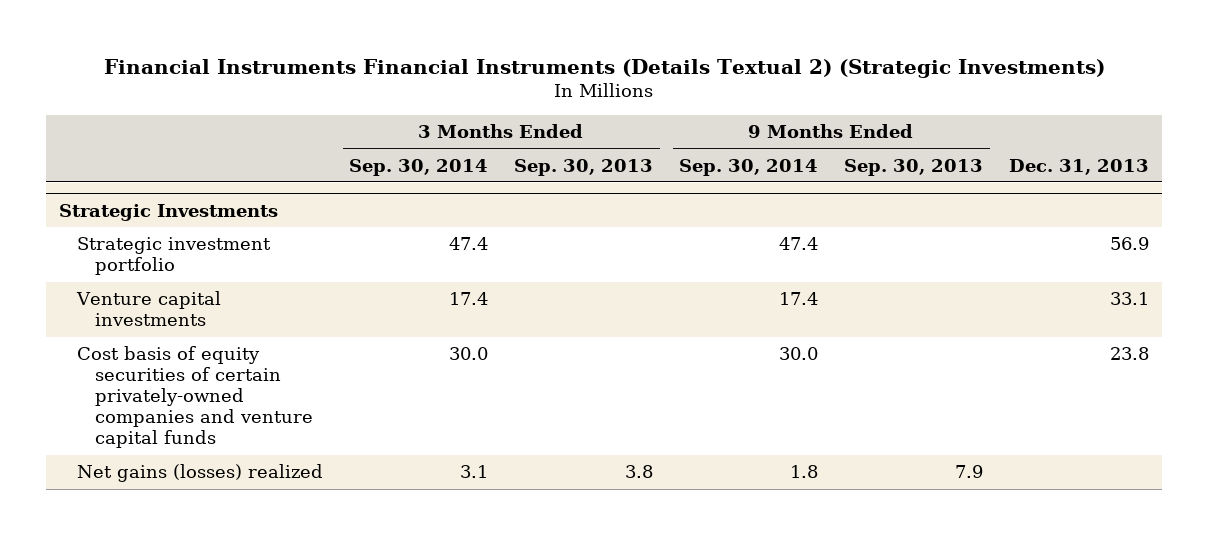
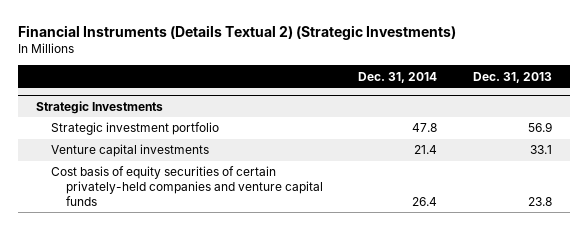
- Financial Instruments Financial Instruments (Details Textual 2) (Strategic Investments)
+ Financial Instruments (Details Textual 2) (Strategic Investments)
- | 3 Months Ended Sep. 30, 2014 | 3 Months Ended Sep. 30, 2013 | 9 Months Ended Sep. 30, 2014 | 9 Months Ended Sep. 30, 2013 | Dec. 31, 2013
+ | Dec. 31, 2014 | Dec. 31, 2013
@ Strategic Investments
- Cost basis of equity securities of certain privately-owned companies and venture capital funds | 30.0 | | 30.0 | | 23.8
- Net gains (losses) realized | 3.1 | 3.8 | 1.8 | 7.9 |
+ Cost basis of equity securities of certain privately-held companies and venture capital funds | 26.4 | 23.8

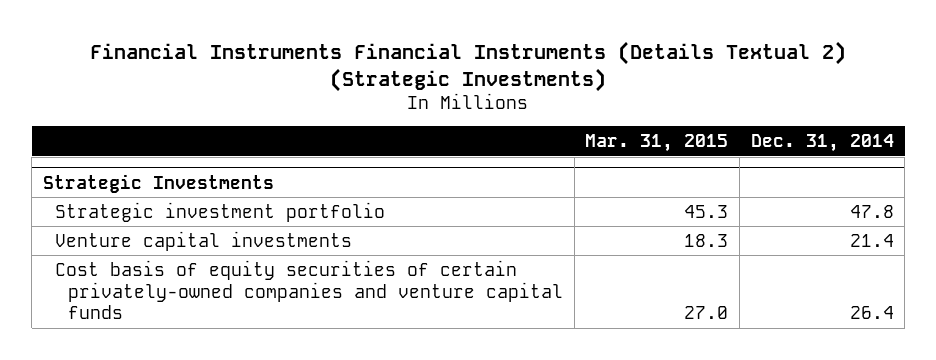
- Financial Instruments (Details Textual 2) (Strategic Investments)
+ Financial Instruments Financial Instruments (Details Textual 2) (Strategic Investments)
- | Dec. 31, 2014 | Dec. 31, 2013
+ | Mar. 31, 2015 | Dec. 31, 2014
@ Strategic Investments
- Cost basis of equity securities of certain privately-held companies and venture capital funds | 26.4 | 23.8
+ Cost basis of equity securities of certain privately-owned companies and venture capital funds | 27.0 | 26.4

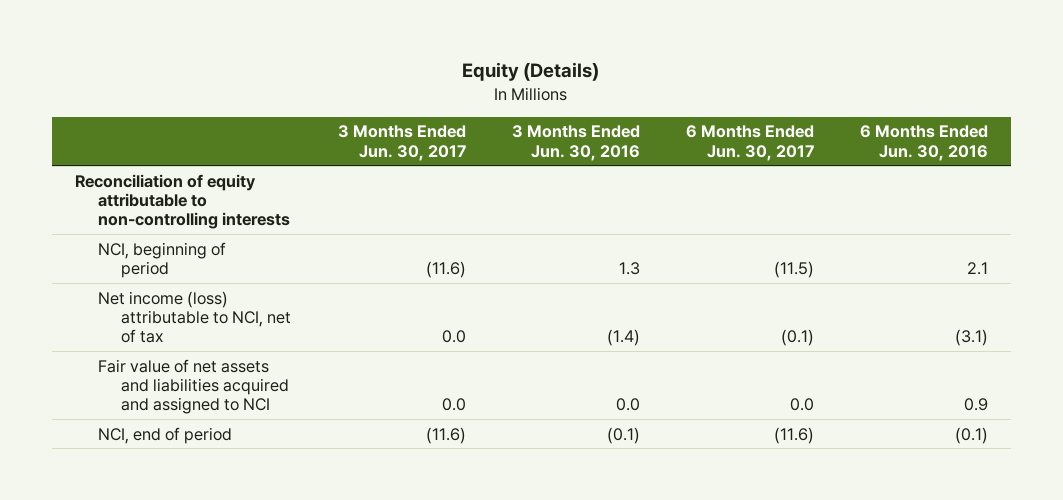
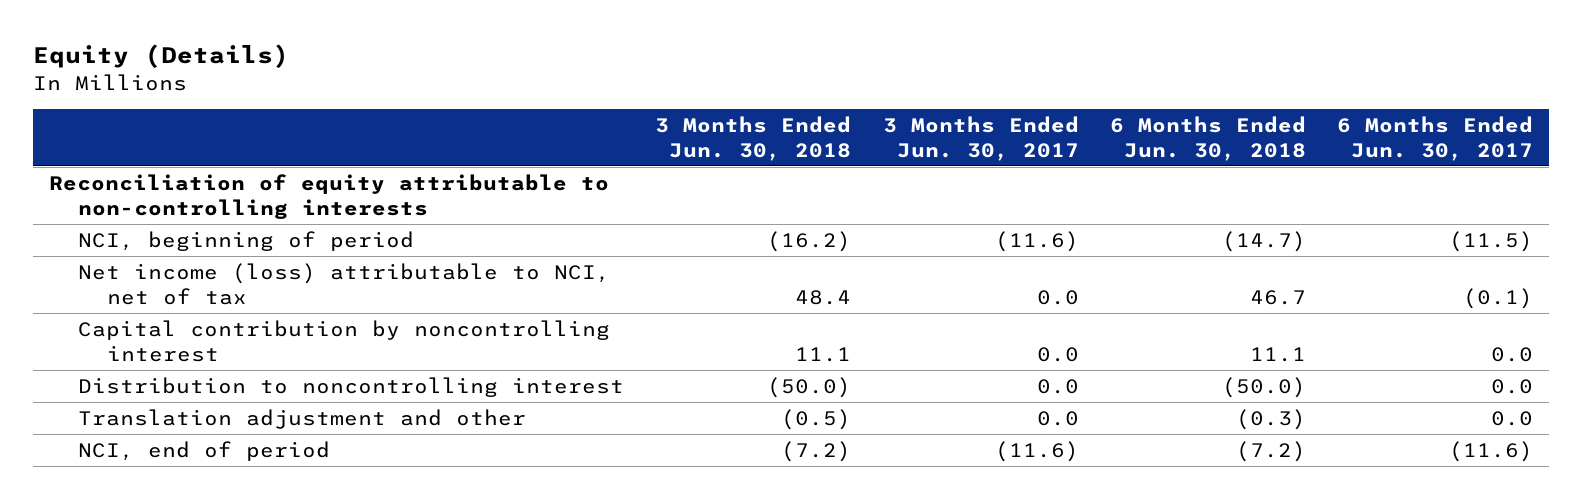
- | 3 Months Ended Jun. 30, 2017 | 3 Months Ended Jun. 30, 2016 | 6 Months Ended Jun. 30, 2017 | 6 Months Ended Jun. 30, 2016
+ | 3 Months Ended Jun. 30, 2018 | 3 Months Ended Jun. 30, 2017 | 6 Months Ended Jun. 30, 2018 | 6 Months Ended Jun. 30, 2017
- Fair value of net assets and liabilities acquired and assigned to NCI | 0.0 | 0.0 | 0.0 | 0.9
+ Capital contribution by noncontrolling interest | 11.1 | 0.0 | 11.1 | 0.0
+ Distribution to noncontrolling interest | (50.0) | 0.0 | (50.0) | 0.0
+ Translation adjustment and other | (0.5) | 0.0 | (0.3) | 0.0

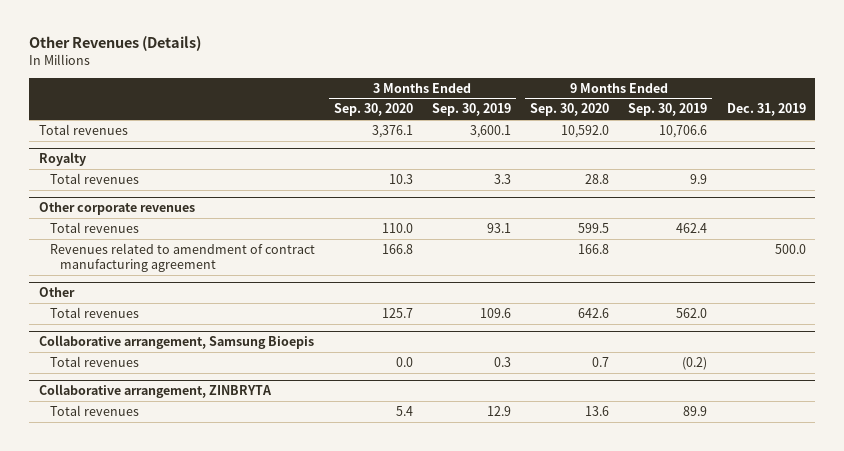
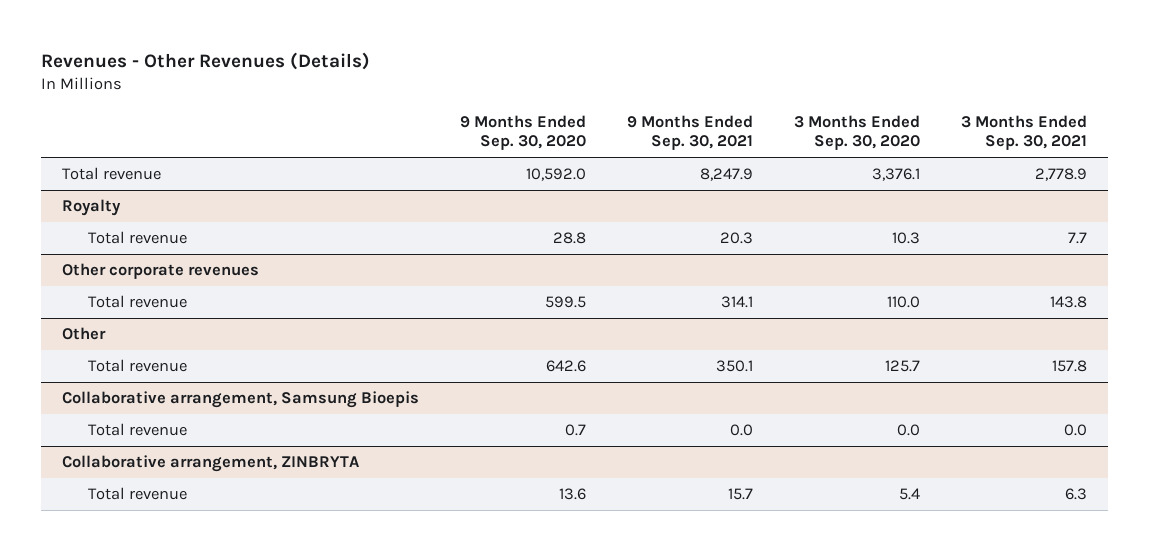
- Other Revenues (Details)
+ Revenues - Other Revenues (Details)
- | 3 Months Ended Sep. 30, 2020 | 3 Months Ended Sep. 30, 2019 | 9 Months Ended Sep. 30, 2020 | 9 Months Ended Sep. 30, 2019 | Dec. 31, 2019
+ | 9 Months Ended Sep. 30, 2020 | 9 Months Ended Sep. 30, 2021 | 3 Months Ended Sep. 30, 2020 | 3 Months Ended Sep. 30, 2021
- Total revenues | 3,376.1 | 3,600.1 | 10,592.0 | 10,706.6 |
+ Total revenue | 10,592.0 | 8,247.9 | 3,376.1 | 2,778.9
@ Royalty
- Total revenues | 10.3 | 3.3 | 28.8 | 9.9 |
+ Total revenue | 28.8 | 20.3 | 10.3 | 7.7
@ Other corporate revenues
- Total revenues | 110.0 | 93.1 | 599.5 | 462.4 |
- Revenues related to amendment of contract manufacturing agreement | 166.8 | | 166.8 | | 500.0
+ Total revenue | 599.5 | 314.1 | 110.0 | 143.8
@ Other
- Total revenues | 125.7 | 109.6 | 642.6 | 562.0 |
+ Total revenue | 642.6 | 350.1 | 125.7 | 157.8
@ Collaborative arrangement, Samsung Bioepis
- Total revenues | 0.0 | 0.3 | 0.7 | (0.2) |
+ Total revenue | 0.7 | 0.0 | 0.0 | 0.0
@ Collaborative arrangement, ZINBRYTA
- Total revenues | 5.4 | 12.9 | 13.6 | 89.9 |
+ Total revenue | 13.6 | 15.7 | 5.4 | 6.3

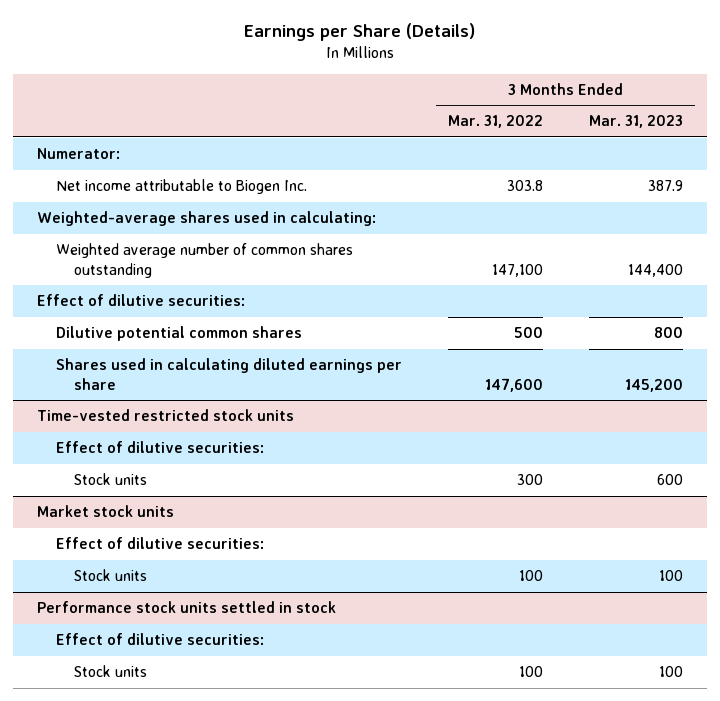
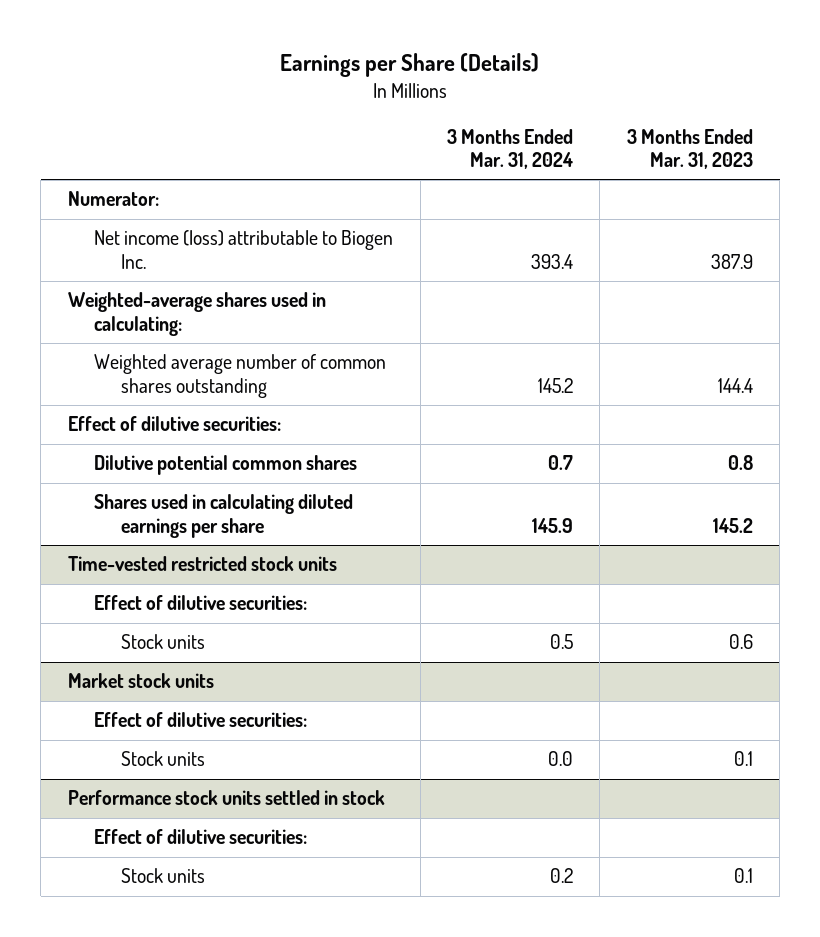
- | 3 Months Ended Mar. 31, 2022 | 3 Months Ended Mar. 31, 2023
+ | 3 Months Ended Mar. 31, 2024 | 3 Months Ended Mar. 31, 2023
- Net income attributable to Biogen Inc. | 303.8 | 387.9
+ Net income (loss) attributable to Biogen Inc. | 393.4 | 387.9
- Weighted average number of common shares outstanding | 147,100 | 144,400
+ Weighted average number of common shares outstanding | 145.2 | 144.4
- Dilutive potential common shares | 500 | 800
- Shares used in calculating diluted earnings per share | 147,600 | 145,200
+ Dilutive potential common shares | 0.7 | 0.8
+ Shares used in calculating diluted earnings per share | 145.9 | 145.2
@ Time-vested restricted stock units
- Stock units | 300 | 600
+ Stock units | 0.5 | 0.6
@ Market stock units
- Stock units | 100 | 100
+ Stock units | 0.0 | 0.1
@ Performance stock units settled in stock
- Stock units | 100 | 100
+ Stock units | 0.2 | 0.1

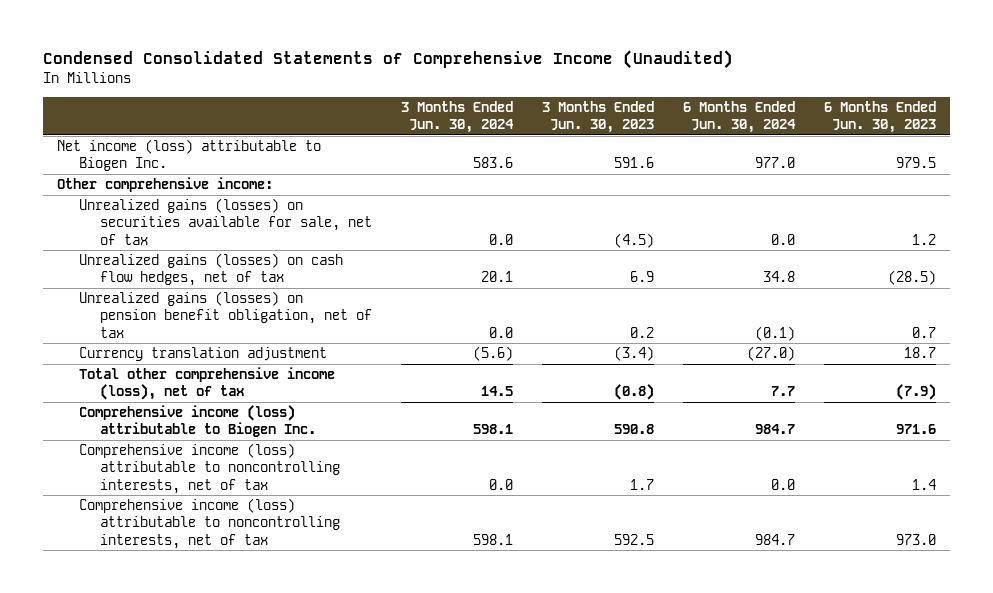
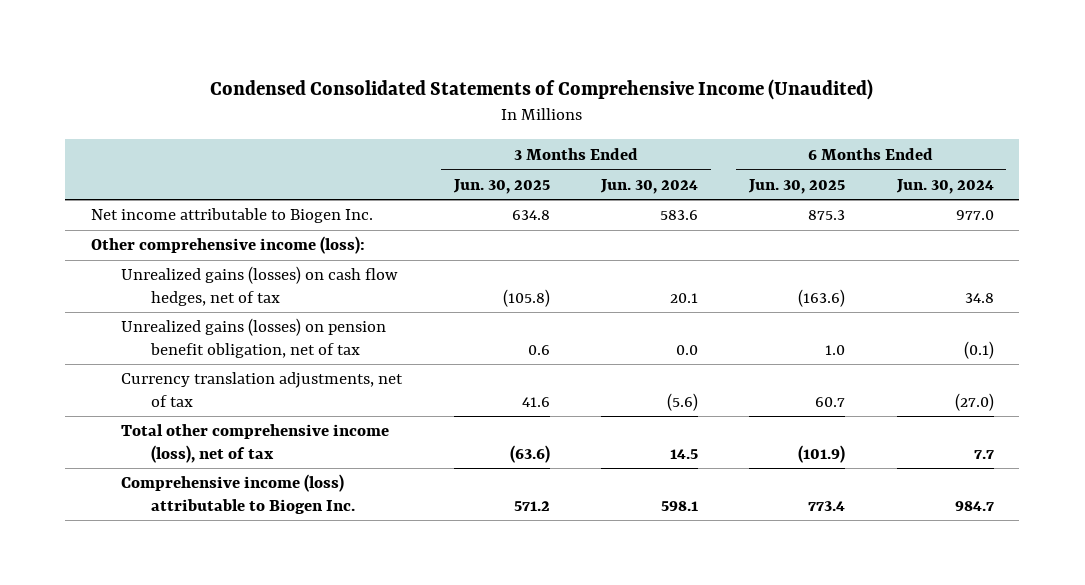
- | 3 Months Ended Jun. 30, 2024 | 3 Months Ended Jun. 30, 2023 | 6 Months Ended Jun. 30, 2024 | 6 Months Ended Jun. 30, 2023
+ | 3 Months Ended Jun. 30, 2025 | 3 Months Ended Jun. 30, 2024 | 6 Months Ended Jun. 30, 2025 | 6 Months Ended Jun. 30, 2024
- Net income (loss) attributable to Biogen Inc. | 583.6 | 591.6 | 977.0 | 979.5
- Other comprehensive income:
- Unrealized gains (losses) on securities available for sale, net of tax | 0.0 | (4.5) | 0.0 | 1.2
+ Net income attributable to Biogen Inc. | 634.8 | 583.6 | 875.3 | 977.0
+ Other comprehensive income (loss):
- Currency translation adjustment | (5.6) | (3.4) | (27.0) | 18.7
+ Currency translation adjustments, net of tax | 41.6 | (5.6) | 60.7 | (27.0)
- Comprehensive income (loss) attributable to noncontrolling interests, net of tax | 0.0 | 1.7 | 0.0 | 1.4
- Comprehensive income (loss) attributable to noncontrolling interests, net of tax | 598.1 | 592.5 | 984.7 | 973.0

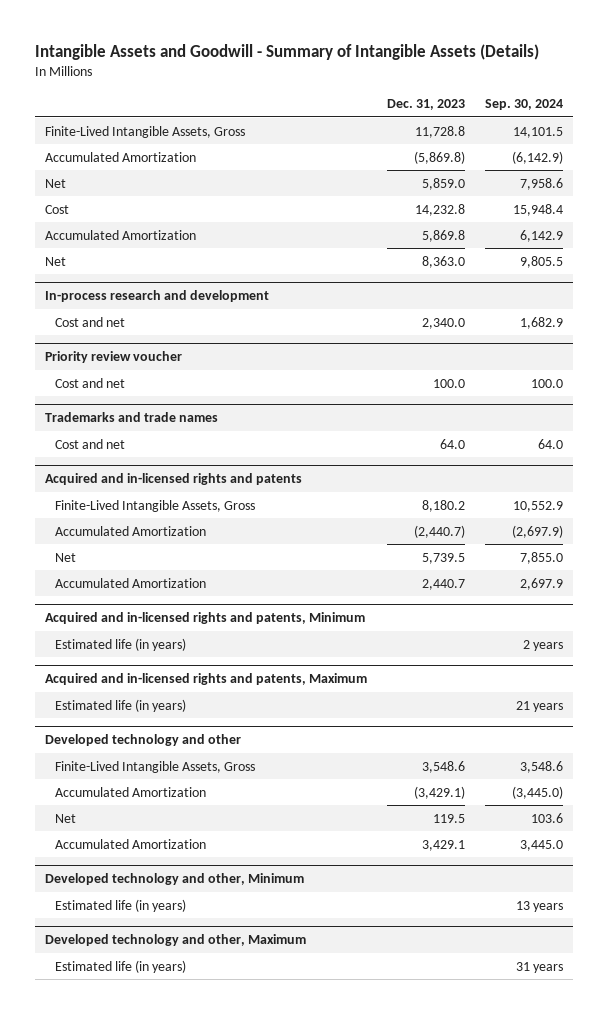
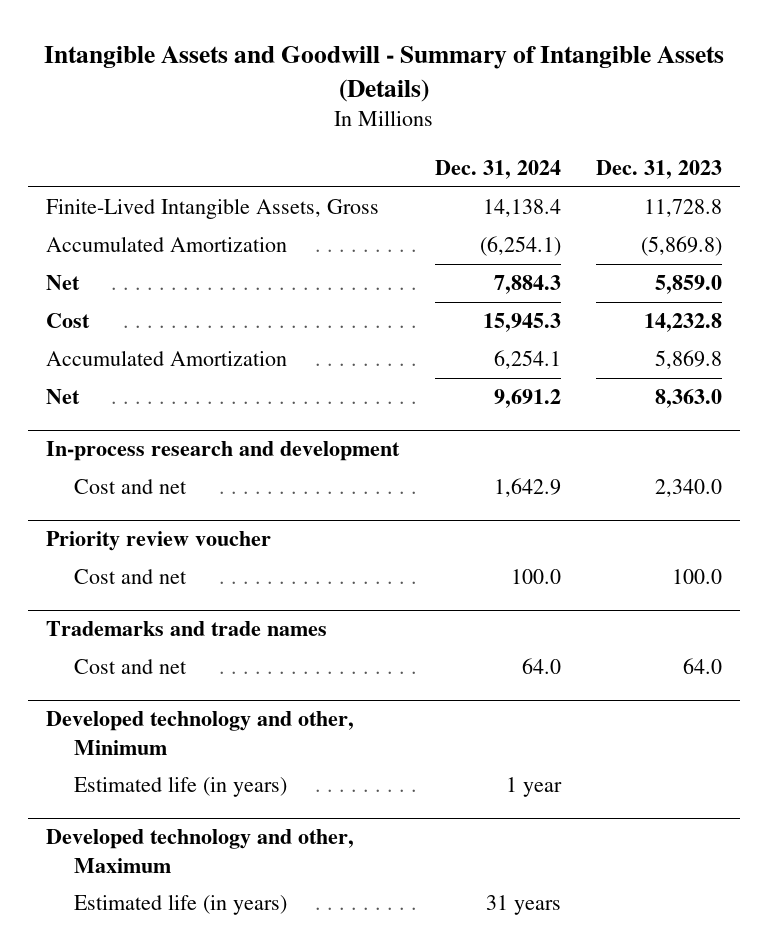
- | Dec. 31, 2023 | Sep. 30, 2024
+ | Dec. 31, 2024 | Dec. 31, 2023
- Acquired and in-licensed rights and patents
- Finite-Lived Intangible Assets, Gross | 8,180.2 | 10,552.9
- Accumulated Amortization | (2,440.7) | (2,697.9)
- Net | 5,739.5 | 7,855.0
- Accumulated Amortization | 2,440.7 | 2,697.9
- Acquired and in-licensed rights and patents, Minimum
- Estimated life (in years) | | 2 years
- Acquired and in-licensed rights and patents, Maximum
- Estimated life (in years) | | 21 years
- Developed technology and other
- Finite-Lived Intangible Assets, Gross | 3,548.6 | 3,548.6
- Accumulated Amortization | (3,429.1) | (3,445.0)
- Net | 119.5 | 103.6
- Accumulated Amortization | 3,429.1 | 3,445.0

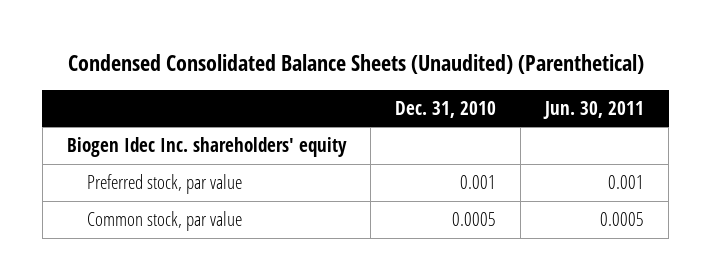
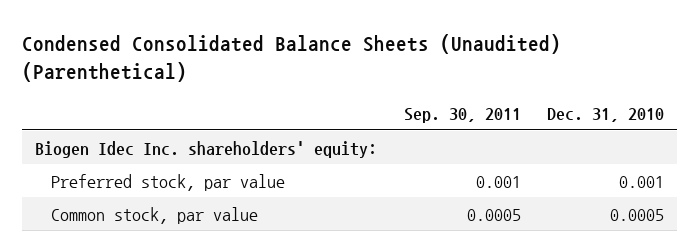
- | Dec. 31, 2010 | Jun. 30, 2011
+ | Sep. 30, 2011 | Dec. 31, 2010
- Biogen Idec Inc. shareholders' equity
+ Biogen Idec Inc. shareholders' equity:

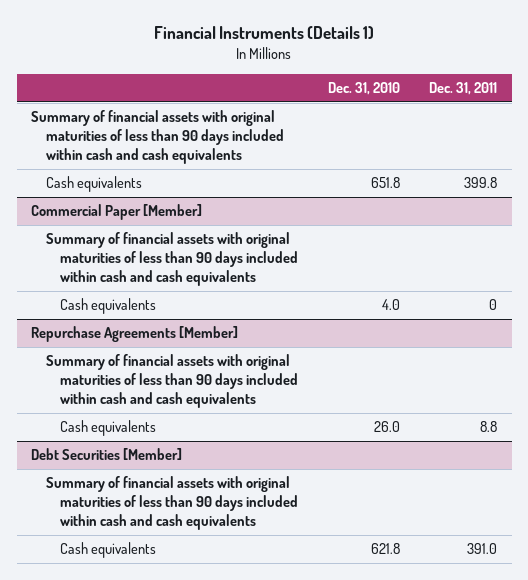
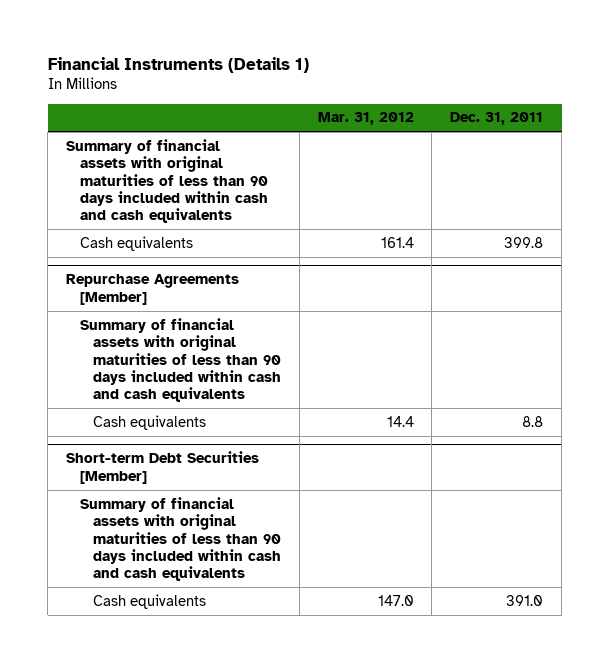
- | Dec. 31, 2010 | Dec. 31, 2011
+ | Mar. 31, 2012 | Dec. 31, 2011
- Commercial Paper [Member]
- Summary of financial assets with original maturities of less than 90 days included within cash and cash equivalents
- Cash equivalents | 4.0 | 0
- Debt Securities [Member]
+ Short-term Debt Securities [Member]

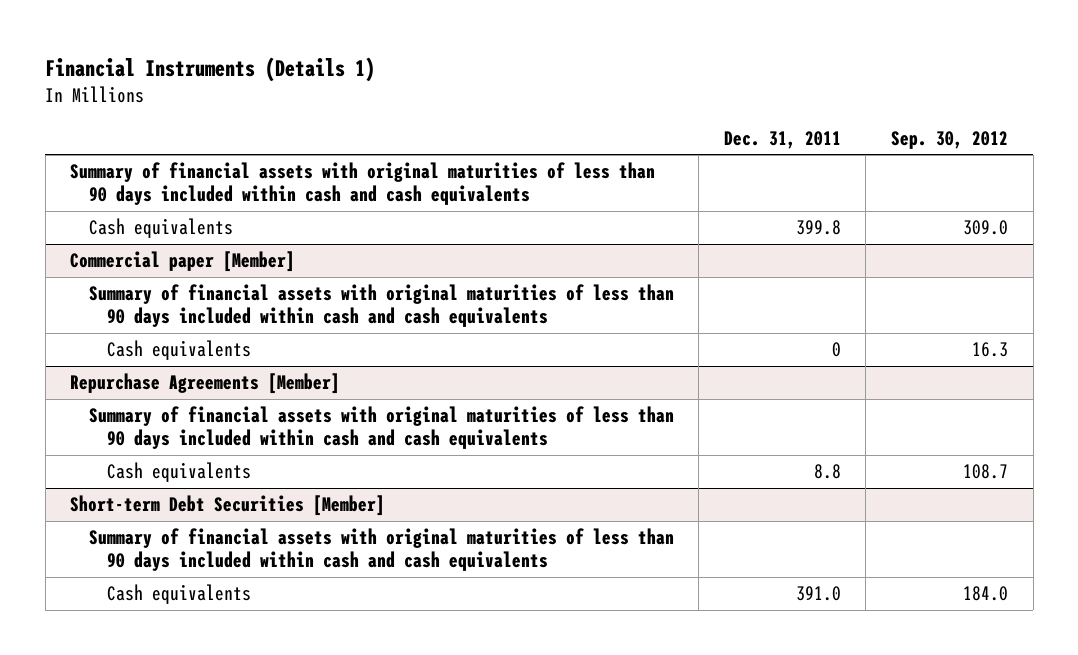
- | Mar. 31, 2012 | Dec. 31, 2011
+ | Dec. 31, 2011 | Sep. 30, 2012
+ Commercial paper [Member]
+ Summary of financial assets with original maturities of less than 90 days included within cash and cash equivalents
+ Cash equivalents | 0 | 16.3

